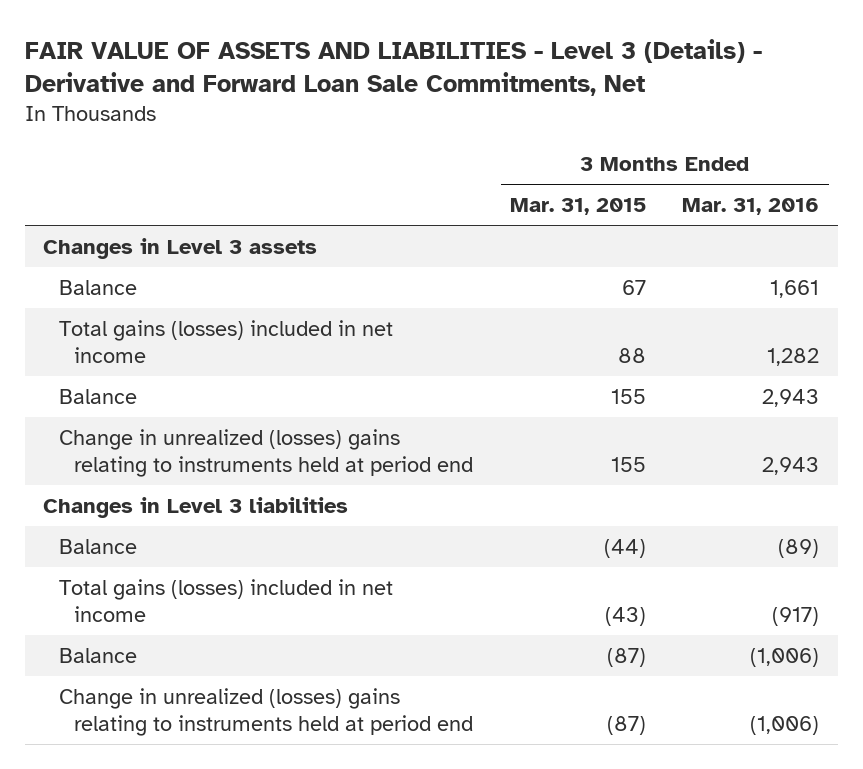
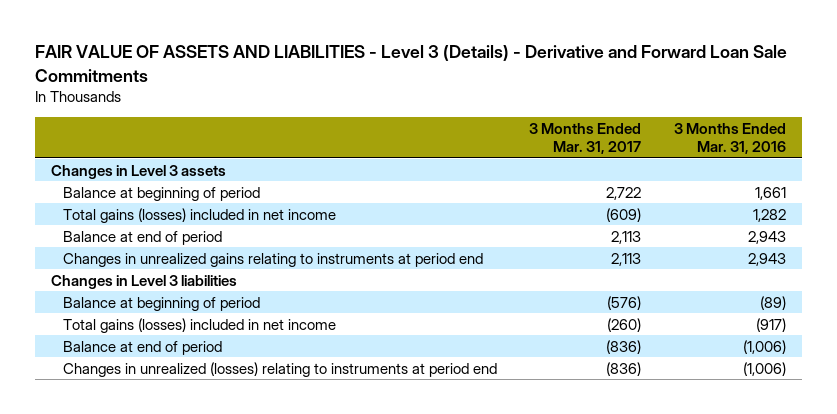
- FAIR VALUE OF ASSETS AND LIABILITIES - Level 3 (Details) - Derivative and Forward Loan Sale Commitments, Net
+ FAIR VALUE OF ASSETS AND LIABILITIES - Level 3 (Details) - Derivative and Forward Loan Sale Commitments
- | 3 Months Ended Mar. 31, 2015 | 3 Months Ended Mar. 31, 2016
+ | 3 Months Ended Mar. 31, 2017 | 3 Months Ended Mar. 31, 2016
- Balance | 67 | 1,661
+ Balance at beginning of period | 2,722 | 1,661
- Balance | 155 | 2,943
- Change in unrealized (losses) gains relating to instruments held at period end | 155 | 2,943
+ Balance at end of period | 2,113 | 2,943
+ Changes in unrealized gains relating to instruments at period end | 2,113 | 2,943
- Balance | (44) | (89)
+ Balance at beginning of period | (576) | (89)
- Balance | (87) | (1,006)
- Change in unrealized (losses) gains relating to instruments held at period end | (87) | (1,006)
+ Balance at end of period | (836) | (1,006)
+ Changes in unrealized (losses) relating to instruments at period end | (836) | (1,006)

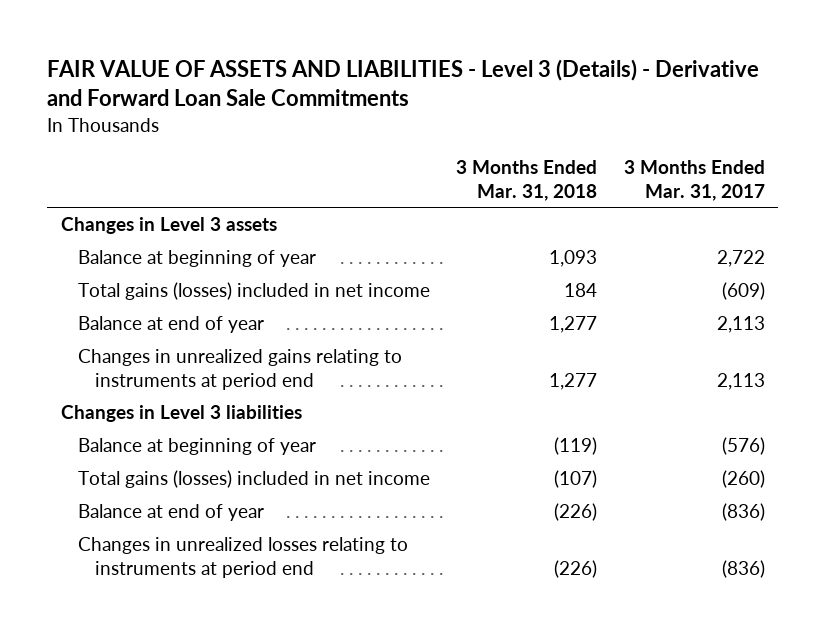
- | 3 Months Ended Mar. 31, 2017 | 3 Months Ended Mar. 31, 2016
+ | 3 Months Ended Mar. 31, 2018 | 3 Months Ended Mar. 31, 2017
- Balance at beginning of period | 2,722 | 1,661
+ Balance at beginning of year | 1,093 | 2,722
- Balance at end of period | 2,113 | 2,943
+ Balance at end of year | 1,277 | 2,113
- Balance at beginning of period | (576) | (89)
+ Balance at beginning of year | (119) | (576)
- Balance at end of period | (836) | (1,006)
- Changes in unrealized (losses) relating to instruments at period end | (836) | (1,006)
+ Balance at end of year | (226) | (836)
+ Changes in unrealized losses relating to instruments at period end | (226) | (836)

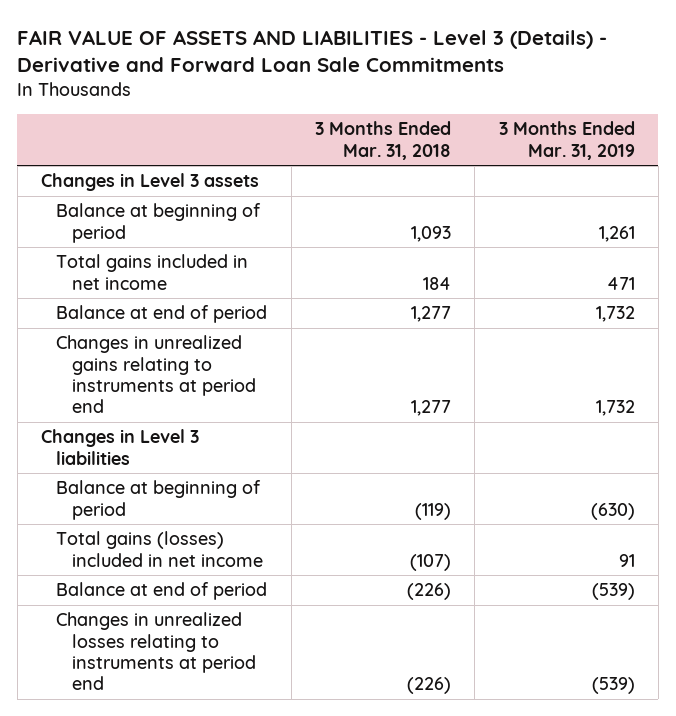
- | 3 Months Ended Mar. 31, 2018 | 3 Months Ended Mar. 31, 2017
+ | 3 Months Ended Mar. 31, 2018 | 3 Months Ended Mar. 31, 2019
- Balance at beginning of year | 1,093 | 2,722
- Total gains (losses) included in net income | 184 | (609)
- Balance at end of year | 1,277 | 2,113
+ Balance at beginning of period | 1,093 | 1,261
+ Total gains included in net income | 184 | 471
+ Balance at end of period | 1,277 | 1,732
- Balance at beginning of year | (119) | (576)
+ Balance at beginning of period | (119) | (630)
- Balance at end of year | (226) | (836)
+ Balance at end of period | (226) | (539)

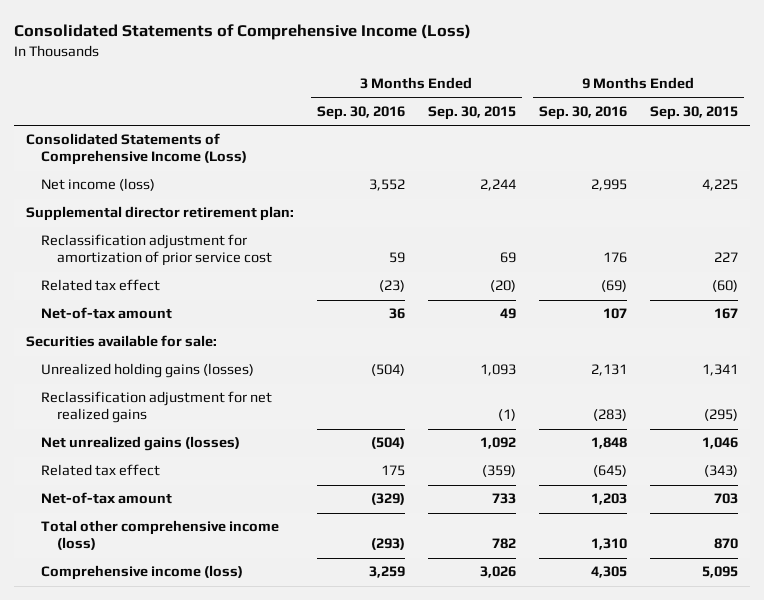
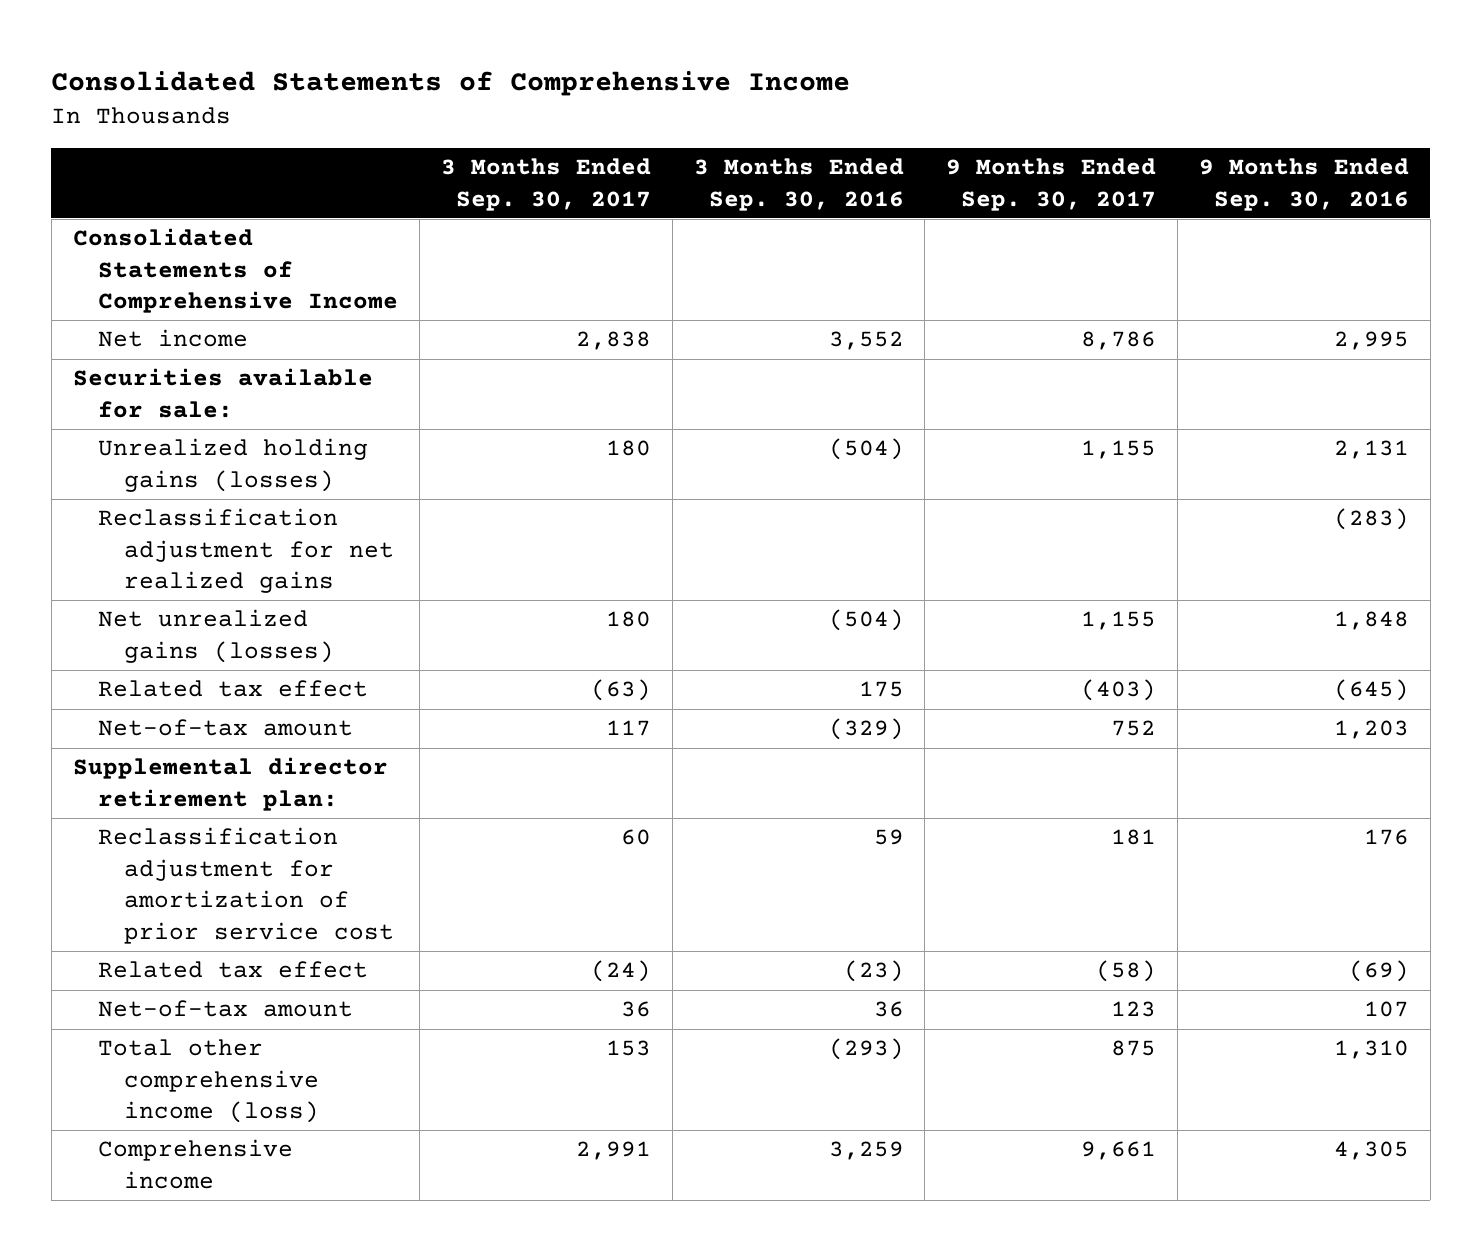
- Consolidated Statements of Comprehensive Income (Loss)
+ Consolidated Statements of Comprehensive Income
- | 3 Months Ended Sep. 30, 2016 | 3 Months Ended Sep. 30, 2015 | 9 Months Ended Sep. 30, 2016 | 9 Months Ended Sep. 30, 2015
+ | 3 Months Ended Sep. 30, 2017 | 3 Months Ended Sep. 30, 2016 | 9 Months Ended Sep. 30, 2017 | 9 Months Ended Sep. 30, 2016
- Consolidated Statements of Comprehensive Income (Loss)
- Net income (loss) | 3,552 | 2,244 | 2,995 | 4,225
+ Consolidated Statements of Comprehensive Income
+ Net income | 2,838 | 3,552 | 8,786 | 2,995
moved down: Supplemental director retirement plan:
moved down: Reclassification adjustment for amortization of prior service cost | 60 | 59 | 181 | 176
moved down: Related tax effect | (24) | (23) | (58) | (69)
moved down: Net-of-tax amount | 36 | 36 | 123 | 107
- Comprehensive income (loss) | 3,259 | 3,026 | 4,305 | 5,095
+ Comprehensive income | 2,991 | 3,259 | 9,661 | 4,305

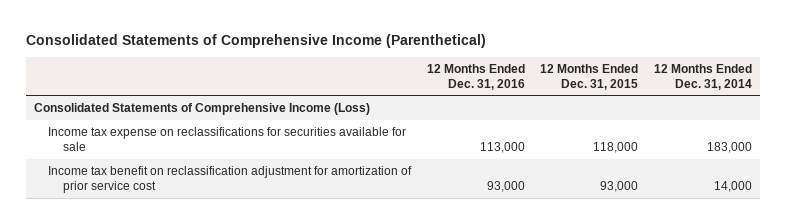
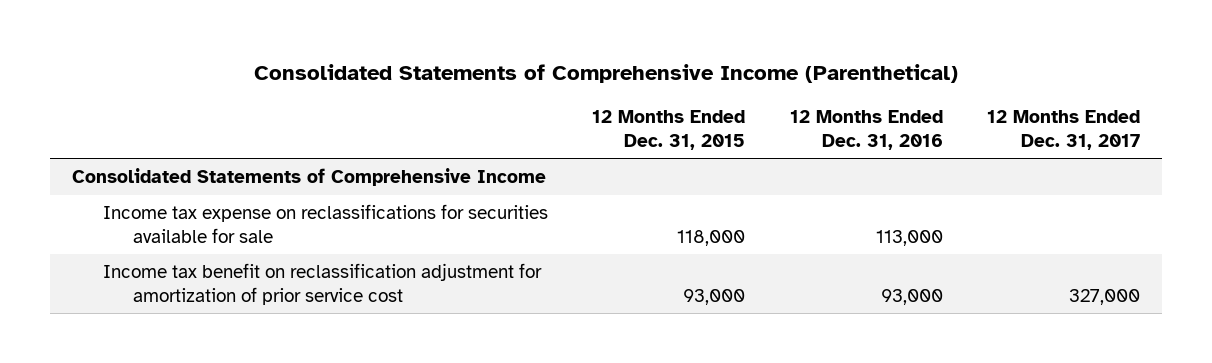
- | 12 Months Ended Dec. 31, 2016 | 12 Months Ended Dec. 31, 2015 | 12 Months Ended Dec. 31, 2014
+ | 12 Months Ended Dec. 31, 2015 | 12 Months Ended Dec. 31, 2016 | 12 Months Ended Dec. 31, 2017
- Consolidated Statements of Comprehensive Income (Loss)
+ Consolidated Statements of Comprehensive Income

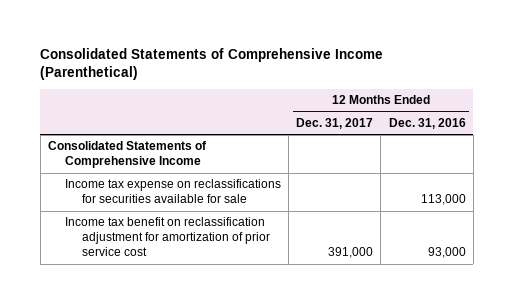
- | 12 Months Ended Dec. 31, 2015 | 12 Months Ended Dec. 31, 2016 | 12 Months Ended Dec. 31, 2017
+ | 12 Months Ended Dec. 31, 2017 | 12 Months Ended Dec. 31, 2016
- Income tax benefit on reclassification adjustment for amortization of prior service cost | 93,000 | 93,000 | 327,000
+ Income tax benefit on reclassification adjustment for amortization of prior service cost | 391,000 | 93,000

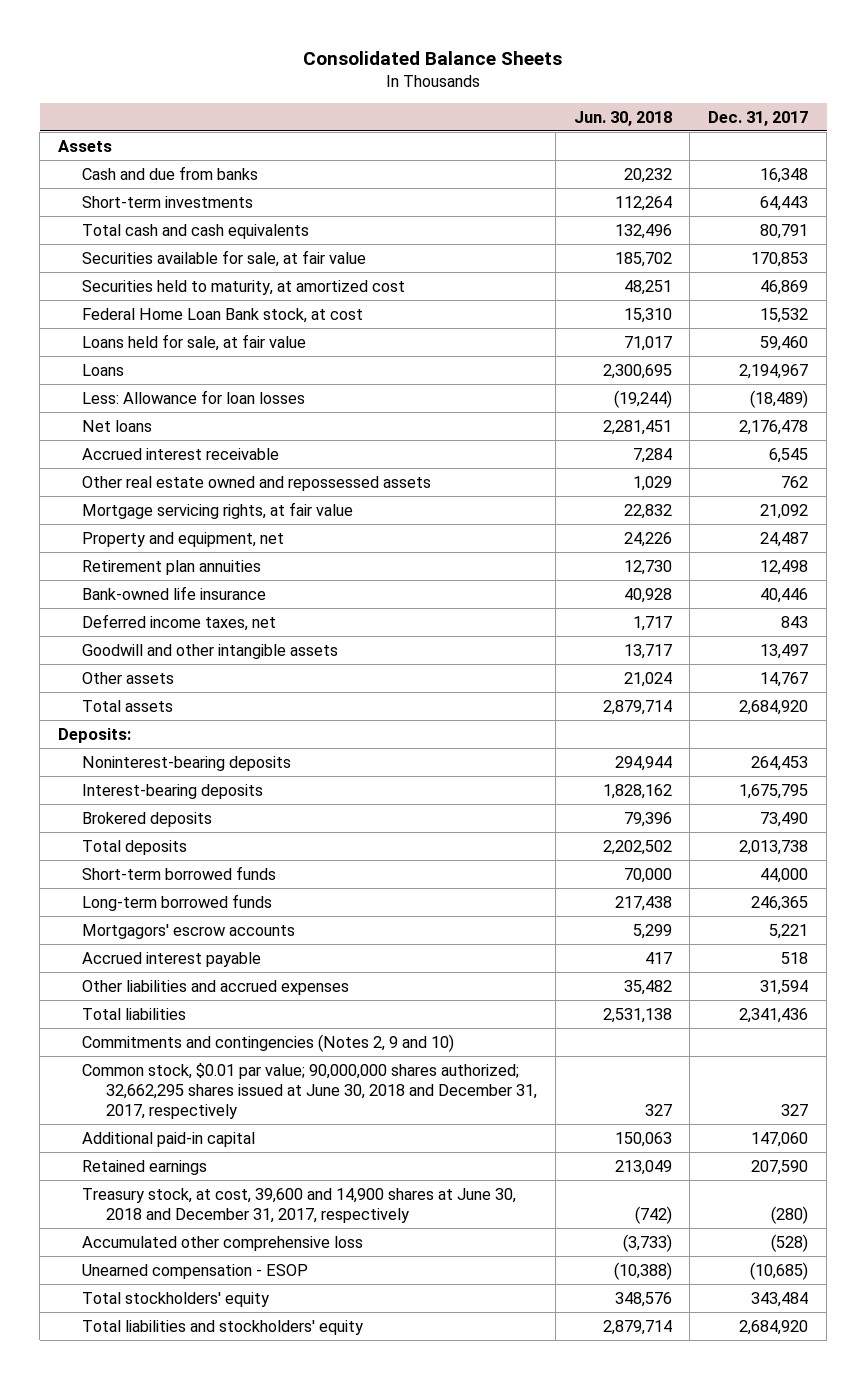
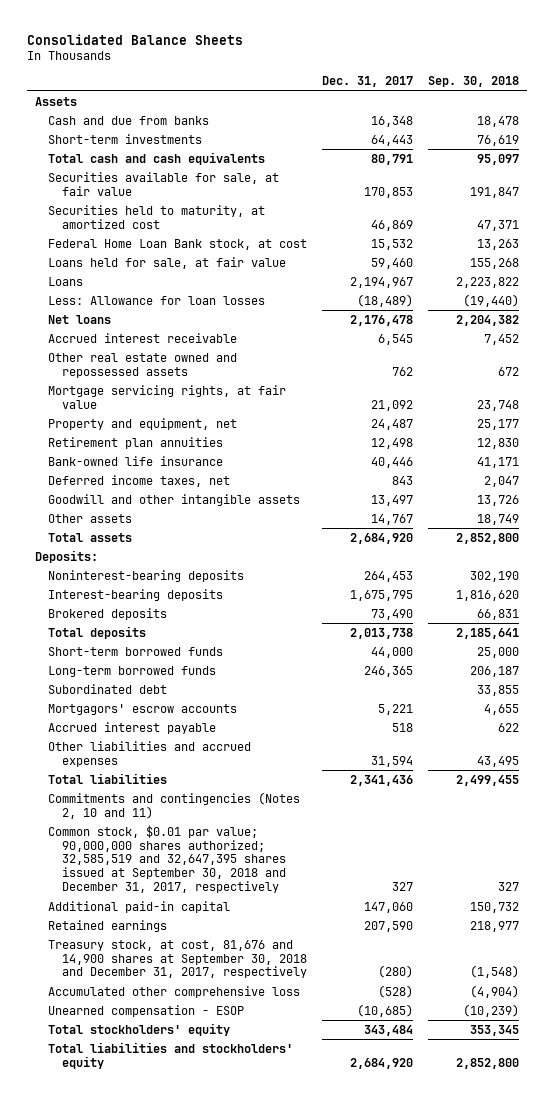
- | Jun. 30, 2018 | Dec. 31, 2017
+ | Dec. 31, 2017 | Sep. 30, 2018
+ Subordinated debt | | 33,855
- Commitments and contingencies (Notes 2, 9 and 10)
- Common stock, $0.01 par value; 90,000,000 shares authorized; 32,662,295 shares issued at June 30, 2018 and December 31, 2017, respectively | 327 | 327
+ Commitments and contingencies (Notes 2, 10 and 11)
+ Common stock, $0.01 par value; 90,000,000 shares authorized; 32,585,519 and 32,647,395 shares issued at September 30, 2018 and December 31, 2017, respectively | 327 | 327
- Treasury stock, at cost, 39,600 and 14,900 shares at June 30, 2018 and December 31, 2017, respectively | (742) | (280)
+ Treasury stock, at cost, 81,676 and 14,900 shares at September 30, 2018 and December 31, 2017, respectively | (280) | (1,548)

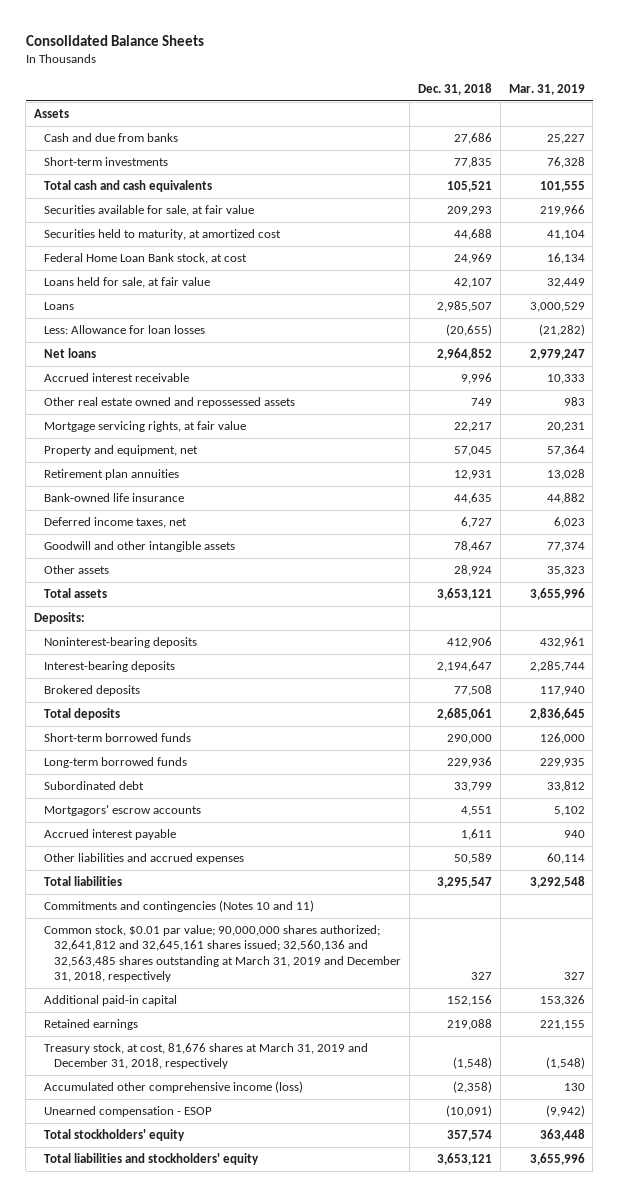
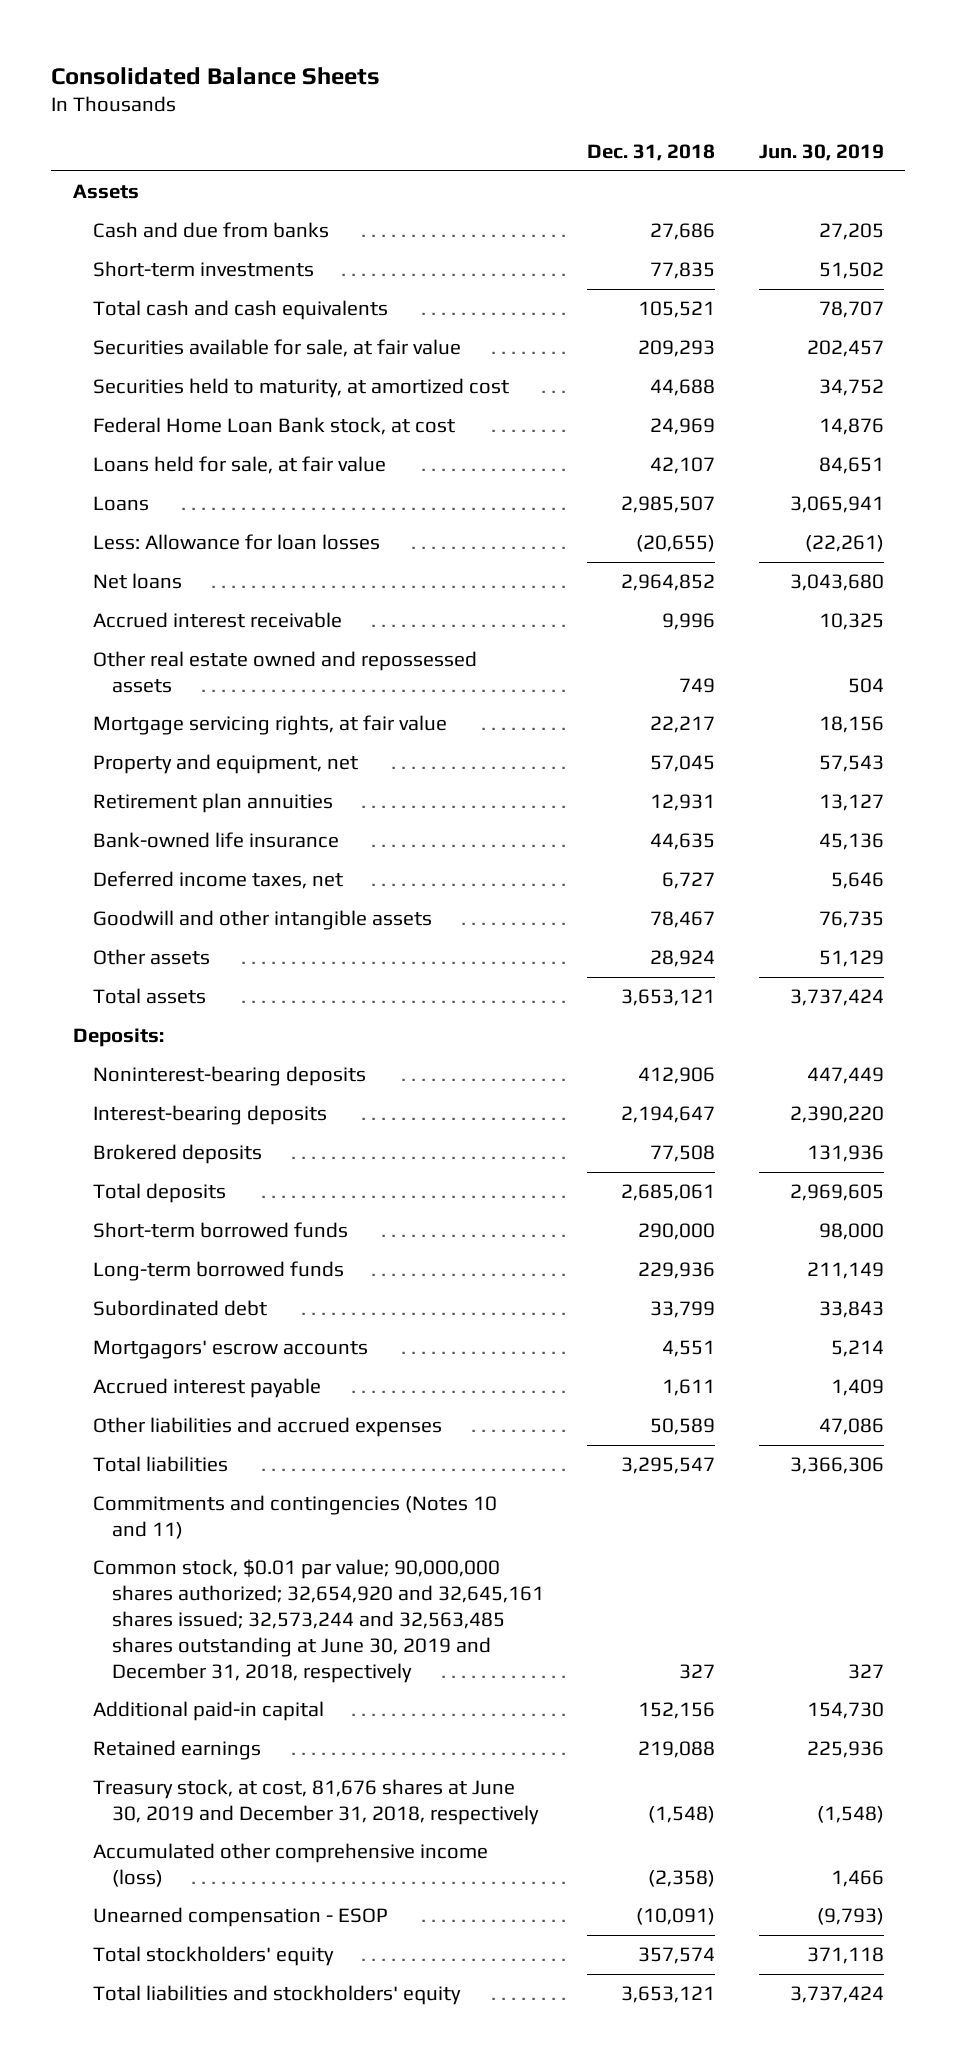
- | Dec. 31, 2018 | Mar. 31, 2019
+ | Dec. 31, 2018 | Jun. 30, 2019
- Common stock, $0.01 par value; 90,000,000 shares authorized; 32,641,812 and 32,645,161 shares issued; 32,560,136 and 32,563,485 shares outstanding at March 31, 2019 and December 31, 2018, respectively | 327 | 327
+ Common stock, $0.01 par value; 90,000,000 shares authorized; 32,654,920 and 32,645,161 shares issued; 32,573,244 and 32,563,485 shares outstanding at June 30, 2019 and December 31, 2018, respectively | 327 | 327
- Treasury stock, at cost, 81,676 shares at March 31, 2019 and December 31, 2018, respectively | (1,548) | (1,548)
+ Treasury stock, at cost, 81,676 shares at June 30, 2019 and December 31, 2018, respectively | (1,548) | (1,548)

